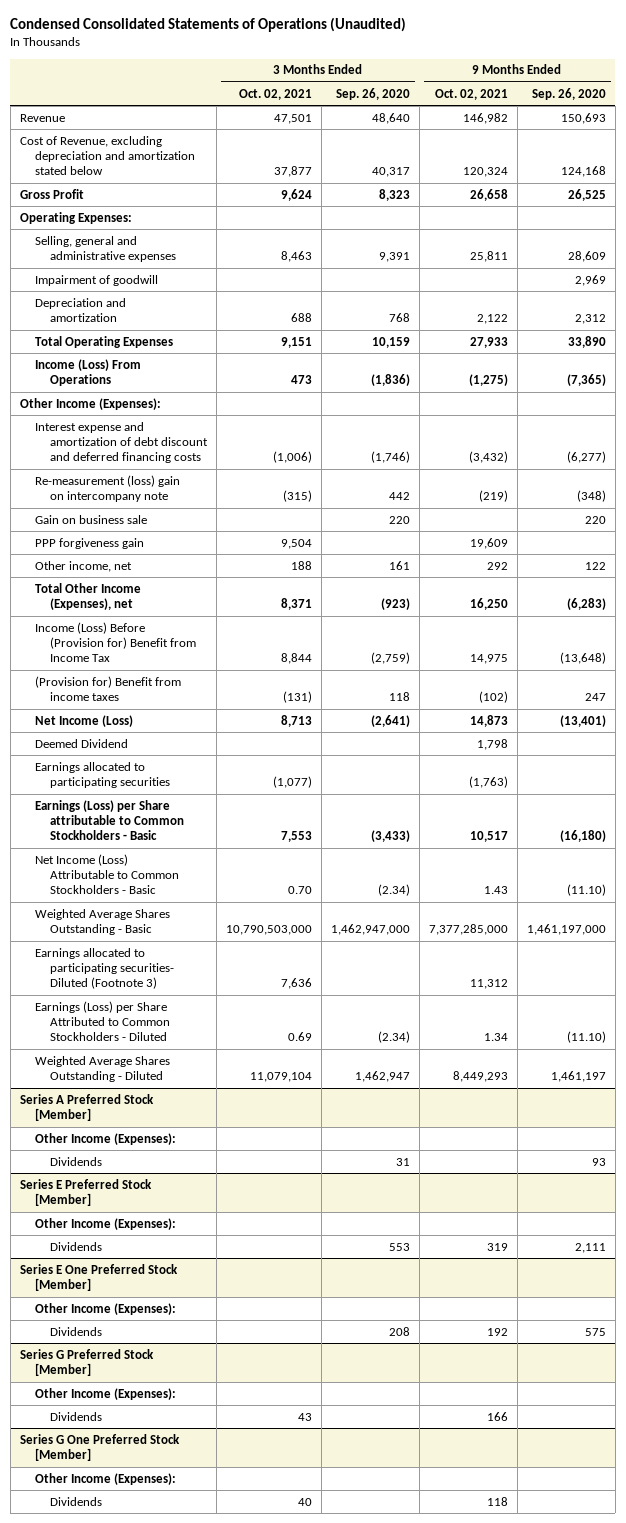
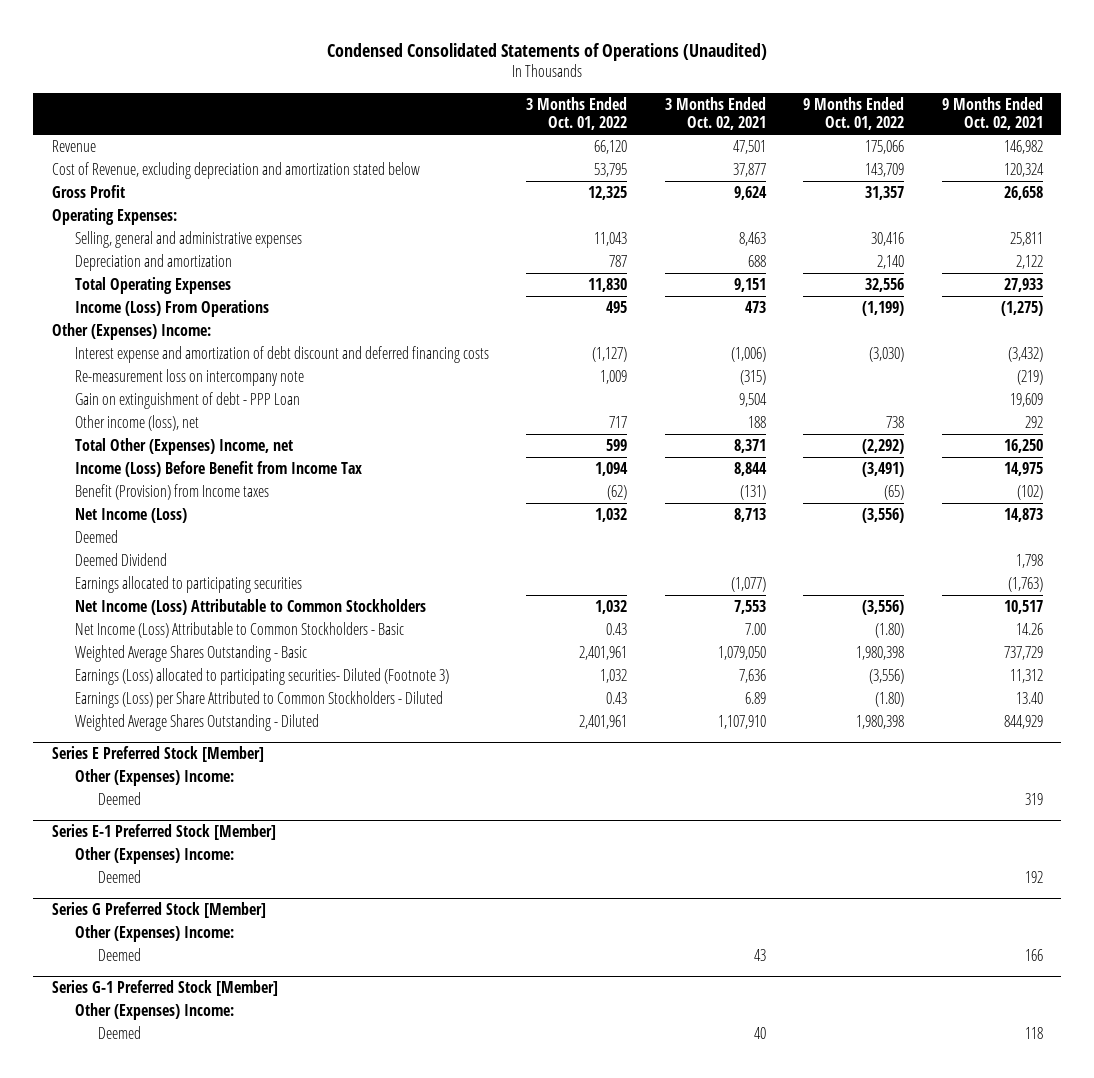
- | 3 Months Ended Oct. 02, 2021 | 3 Months Ended Sep. 26, 2020 | 9 Months Ended Oct. 02, 2021 | 9 Months Ended Sep. 26, 2020
+ | 3 Months Ended Oct. 01, 2022 | 3 Months Ended Oct. 02, 2021 | 9 Months Ended Oct. 01, 2022 | 9 Months Ended Oct. 02, 2021
- Impairment of goodwill | | | | 2,969
- Other Income (Expenses):
+ Other (Expenses) Income:
- Re-measurement (loss) gain on intercompany note | (315) | 442 | (219) | (348)
- Gain on business sale | | 220 | | 220
- PPP forgiveness gain | 9,504 | | 19,609 |
- Other income, net | 188 | 161 | 292 | 122
- Total Other Income (Expenses), net | 8,371 | (923) | 16,250 | (6,283)
- Income (Loss) Before (Provision for) Benefit from Income Tax | 8,844 | (2,759) | 14,975 | (13,648)
- (Provision for) Benefit from income taxes | (131) | 118 | (102) | 247
+ Re-measurement loss on intercompany note | 1,009 | (315) | | (219)
+ Gain on extinguishment of debt - PPP Loan | | 9,504 | | 19,609
+ Other income (loss), net | 717 | 188 | 738 | 292
+ Total Other (Expenses) Income, net | 599 | 8,371 | (2,292) | 16,250
+ Income (Loss) Before Benefit from Income Tax | 1,094 | 8,844 | (3,491) | 14,975
+ Benefit (Provision) from Income taxes | (62) | (131) | (65) | (102)
+ Deemed
- Earnings (Loss) per Share attributable to Common Stockholders - Basic | 7,553 | (3,433) | 10,517 | (16,180)
- Net Income (Loss) Attributable to Common Stockholders - Basic | 0.70 | (2.34) | 1.43 | (11.10)
- Weighted Average Shares Outstanding - Basic | 10,790,503,000 | 1,462,947,000 | 7,377,285,000 | 1,461,197,000
- Earnings allocated to participating securities- Diluted (Footnote 3) | 7,636 | | 11,312 |
- Earnings (Loss) per Share Attributed to Common Stockholders - Diluted | 0.69 | (2.34) | 1.34 | (11.10)
- Weighted Average Shares Outstanding - Diluted | 11,079,104 | 1,462,947 | 8,449,293 | 1,461,197
- Series A Preferred Stock [Member]
- Other Income (Expenses):
- Dividends | | 31 | | 93
+ Net Income (Loss) Attributable to Common Stockholders | 1,032 | 7,553 | (3,556) | 10,517
+ Net Income (Loss) Attributable to Common Stockholders - Basic | 0.43 | 7.00 | (1.80) | 14.26
+ Weighted Average Shares Outstanding - Basic | 2,401,961 | 1,079,050 | 1,980,398 | 737,729
+ Earnings (Loss) allocated to participating securities- Diluted (Footnote 3) | 1,032 | 7,636 | (3,556) | 11,312
+ Earnings (Loss) per Share Attributed to Common Stockholders - Diluted | 0.43 | 6.89 | (1.80) | 13.40
+ Weighted Average Shares Outstanding - Diluted | 2,401,961 | 1,107,910 | 1,980,398 | 844,929
@ Series E Preferred Stock [Member]
- Other Income (Expenses):
- Dividends | | 553 | 319 | 2,111
- Series E One Preferred Stock [Member]
- Other Income (Expenses):
- Dividends | | 208 | 192 | 575
@ Series E Preferred Stock [Member]
+ Other (Expenses) Income:
+ Deemed | | | | 319
+ Series E-1 Preferred Stock [Member]
+ Other (Expenses) Income:
+ Deemed | | | | 192
@ Series G Preferred Stock [Member]
- Other Income (Expenses):
- Dividends | 43 | | 166 |
- Series G One Preferred Stock [Member]
- Other Income (Expenses):
- Dividends | 40 | | 118 |
@ Series G Preferred Stock [Member]
+ Other (Expenses) Income:
+ Deemed | | 43 | | 166
+ Series G-1 Preferred Stock [Member]
+ Other (Expenses) Income:
+ Deemed | | 40 | | 118

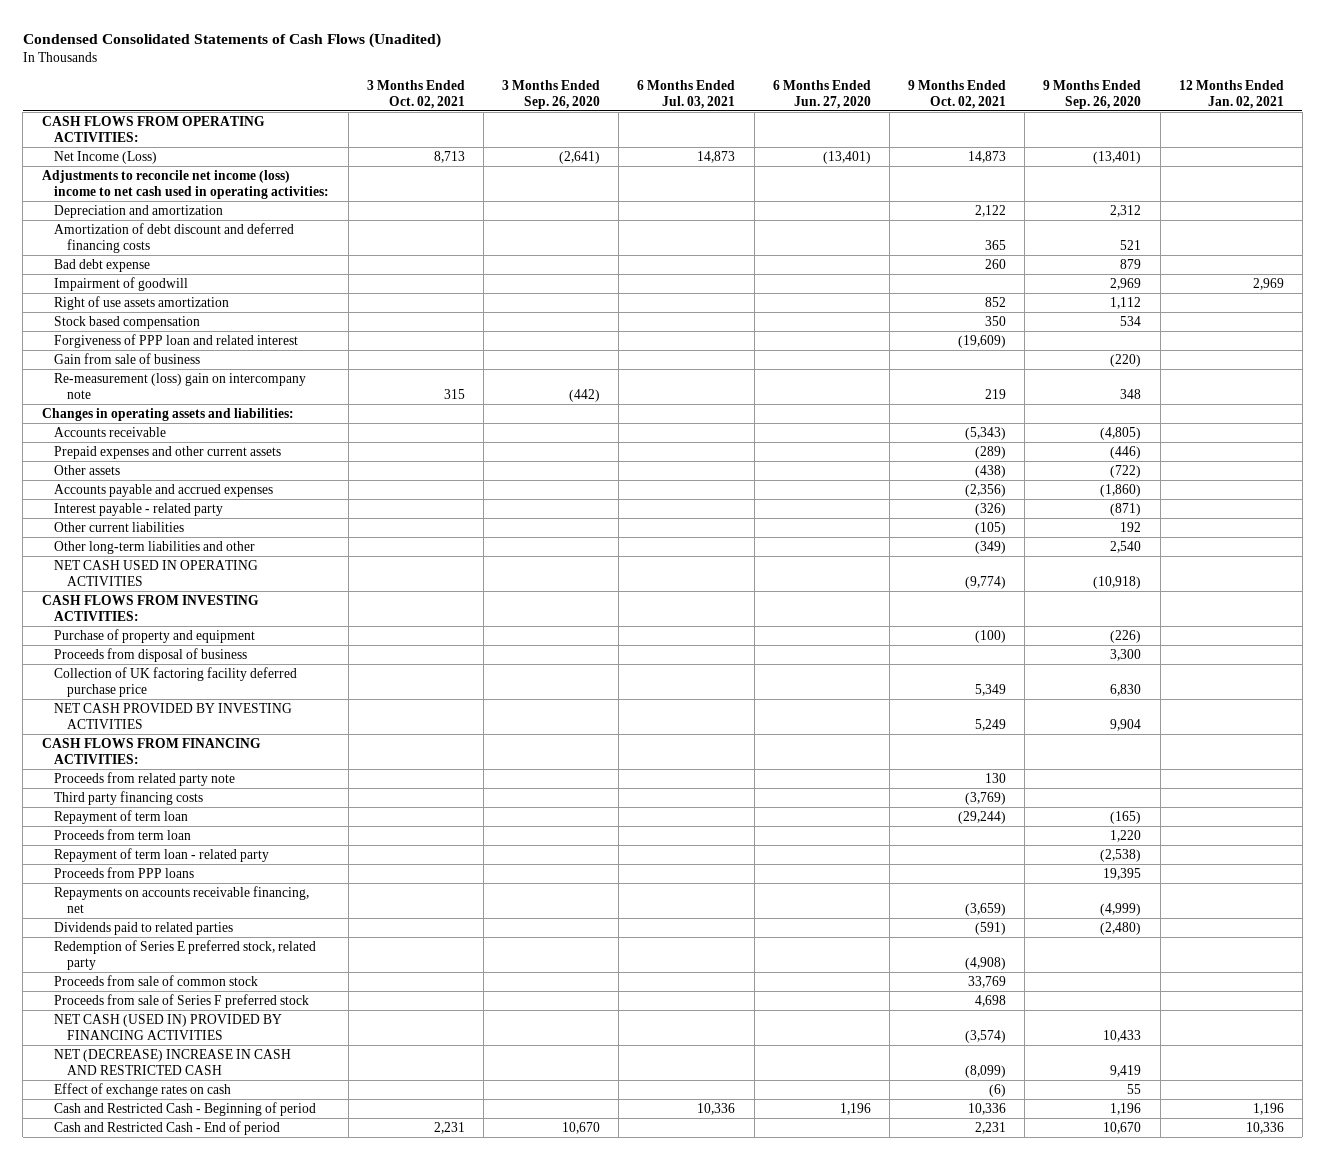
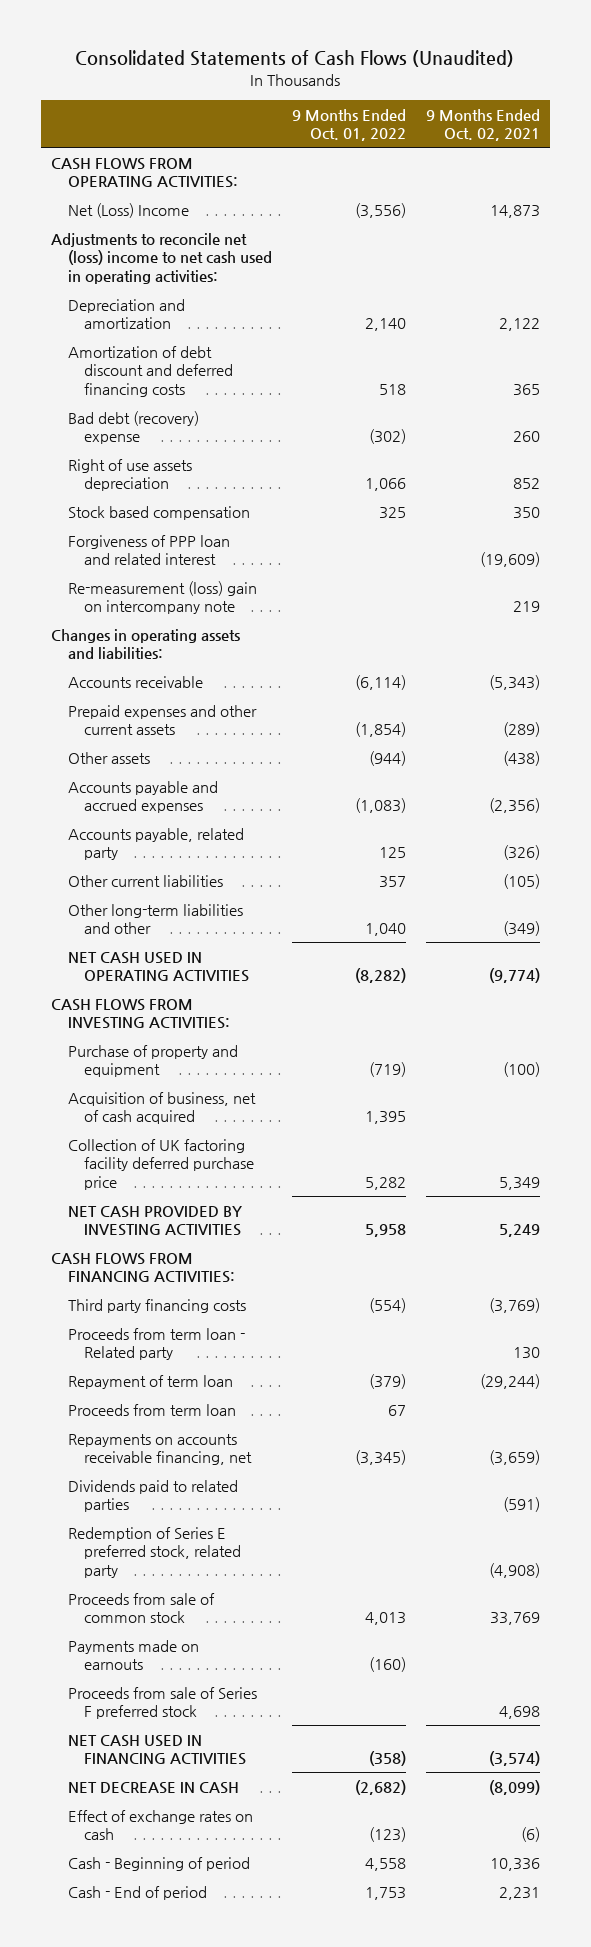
- Condensed Consolidated Statements of Cash Flows (Unadited)
+ Consolidated Statements of Cash Flows (Unaudited)
- | 3 Months Ended Oct. 02, 2021 | 3 Months Ended Sep. 26, 2020 | 6 Months Ended Jul. 03, 2021 | 6 Months Ended Jun. 27, 2020 | 9 Months Ended Oct. 02, 2021 | 9 Months Ended Sep. 26, 2020 | 12 Months Ended Jan. 02, 2021
+ | 9 Months Ended Oct. 01, 2022 | 9 Months Ended Oct. 02, 2021
- Net Income (Loss) | 8,713 | (2,641) | 14,873 | (13,401) | 14,873 | (13,401) |
- Adjustments to reconcile net income (loss) income to net cash used in operating activities:
+ Net (Loss) Income | (3,556) | 14,873
+ Adjustments to reconcile net (loss) income to net cash used in operating activities:
- Bad debt expense | | | | | 260 | 879 |
- Impairment of goodwill | | | | | | 2,969 | 2,969
- Right of use assets amortization | | | | | 852 | 1,112 |
+ Bad debt (recovery) expense | (302) | 260
+ Right of use assets depreciation | 1,066 | 852
- Gain from sale of business | | | | | | (220) |
- Interest payable - related party | | | | | (326) | (871) |
+ Accounts payable, related party | 125 | (326)
- Proceeds from disposal of business | | | | | | 3,300 |
+ Acquisition of business, net of cash acquired | 1,395 |
- Proceeds from related party note | | | | | 130 | |
+ Proceeds from term loan - Related party | | 130
- Repayment of term loan - related party | | | | | | (2,538) |
- Proceeds from PPP loans | | | | | | 19,395 |
+ Payments made on earnouts | (160) |
- NET CASH (USED IN) PROVIDED BY FINANCING ACTIVITIES | | | | | (3,574) | 10,433 |
- NET (DECREASE) INCREASE IN CASH AND RESTRICTED CASH | | | | | (8,099) | 9,419 |
+ NET CASH USED IN FINANCING ACTIVITIES | (358) | (3,574)
+ NET DECREASE IN CASH | (2,682) | (8,099)
- Cash and Restricted Cash - Beginning of period | | | 10,336 | 1,196 | 10,336 | 1,196 | 1,196
- Cash and Restricted Cash - End of period | 2,231 | 10,670 | | | 2,231 | 10,670 | 10,336
+ Cash - Beginning of period | 4,558 | 10,336
+ Cash - End of period | 1,753 | 2,231

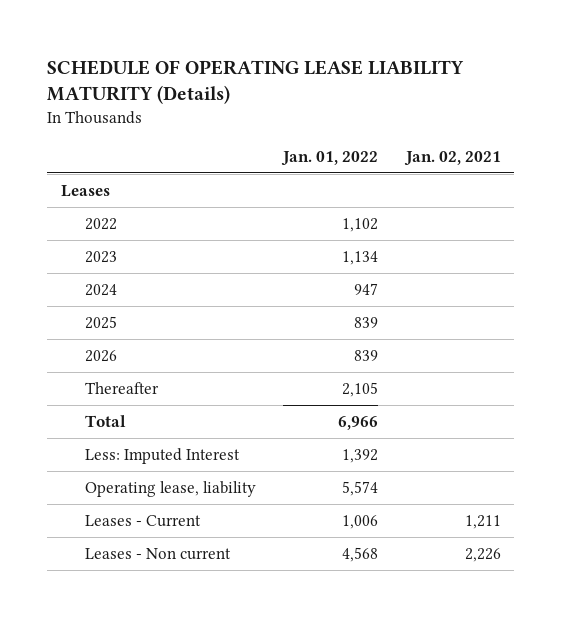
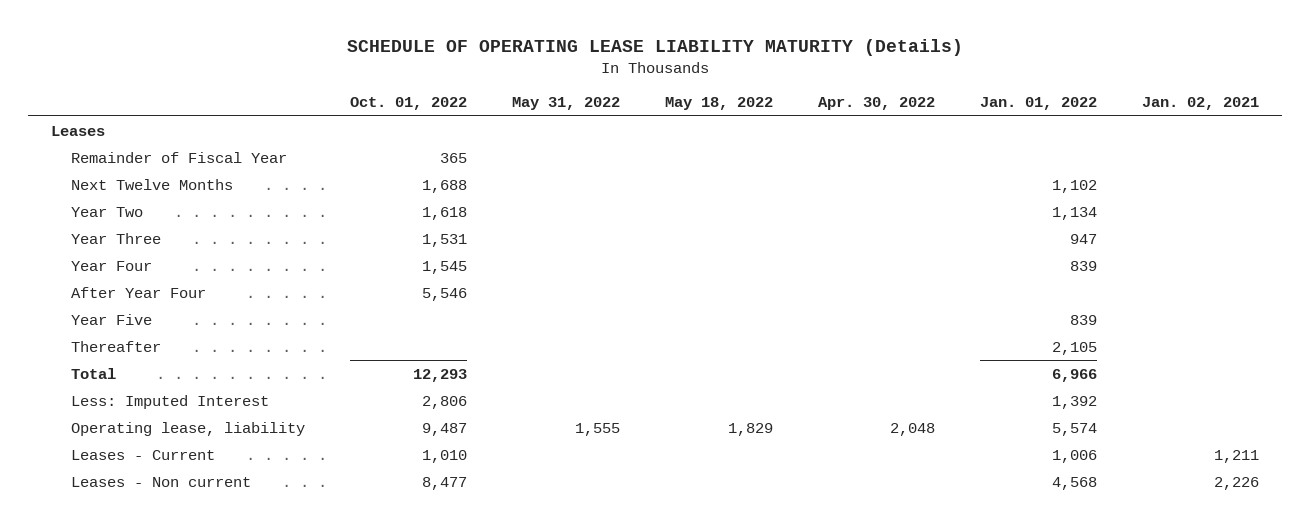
- | Jan. 01, 2022 | Jan. 02, 2021
+ | Oct. 01, 2022 | May 31, 2022 | May 18, 2022 | Apr. 30, 2022 | Jan. 01, 2022 | Jan. 02, 2021
- 2022 | 1,102 |
- 2023 | 1,134 |
- 2024 | 947 |
- 2025 | 839 |
- 2026 | 839 |
+ Remainder of Fiscal Year | 365 | | | | |
+ Next Twelve Months | 1,688 | | | | 1,102 |
+ Year Two | 1,618 | | | | 1,134 |
+ Year Three | 1,531 | | | | 947 |
+ Year Four | 1,545 | | | | 839 |
+ After Year Four | 5,546 | | | | |
+ Year Five | | | | | 839 |

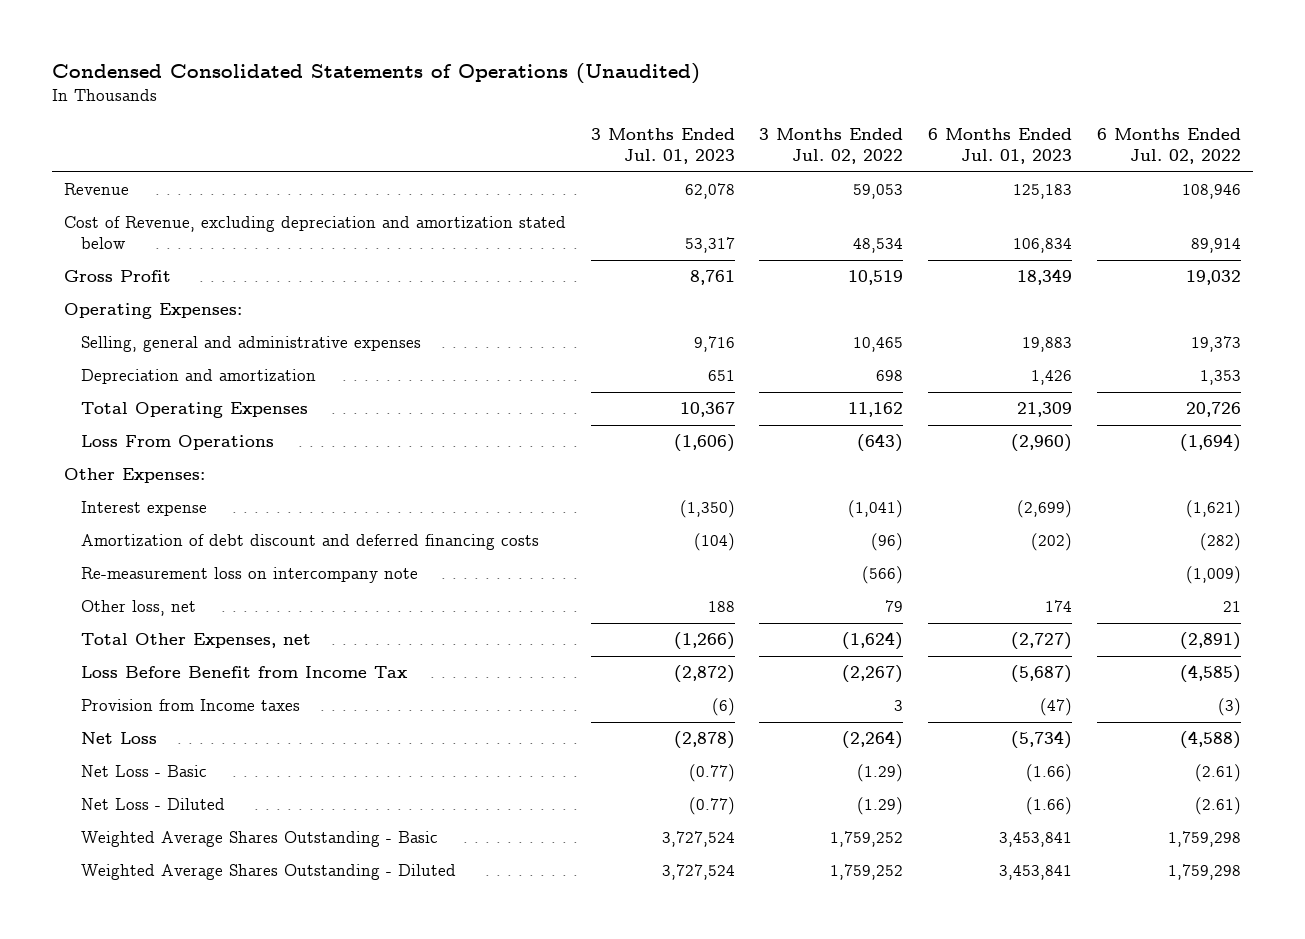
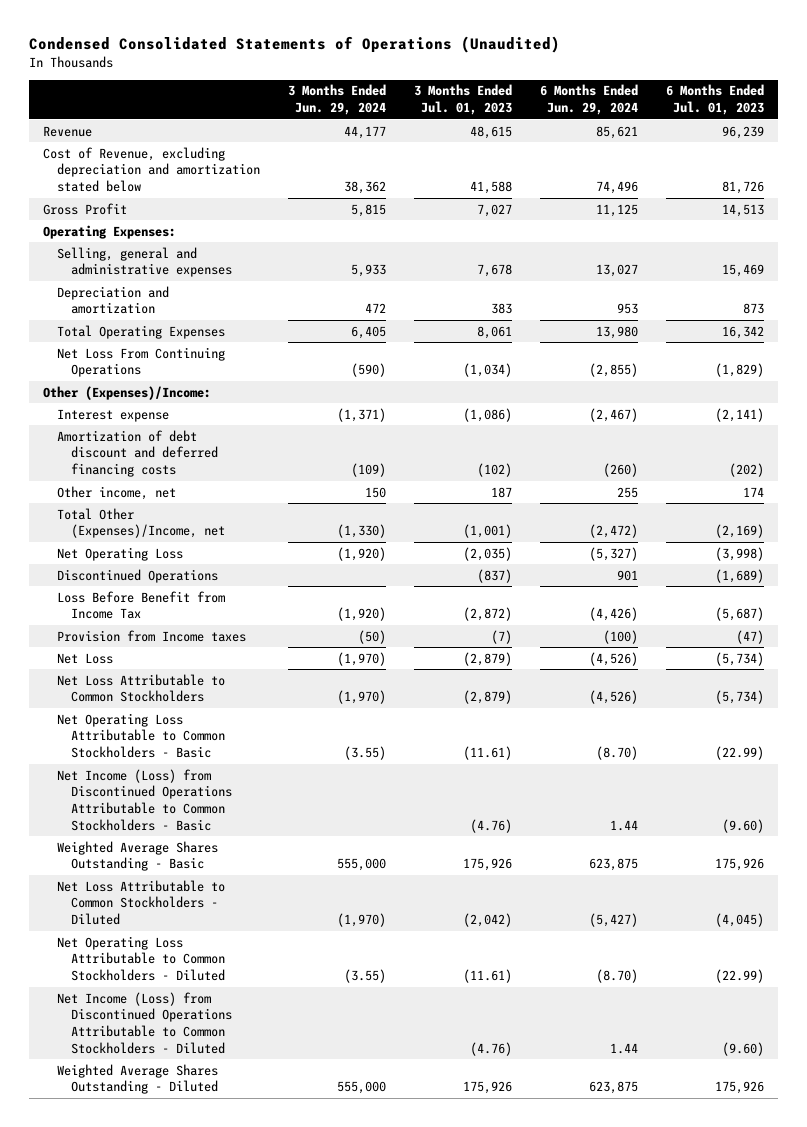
- | 3 Months Ended Jul. 01, 2023 | 3 Months Ended Jul. 02, 2022 | 6 Months Ended Jul. 01, 2023 | 6 Months Ended Jul. 02, 2022
+ | 3 Months Ended Jun. 29, 2024 | 3 Months Ended Jul. 01, 2023 | 6 Months Ended Jun. 29, 2024 | 6 Months Ended Jul. 01, 2023
- Revenue | 62,078 | 59,053 | 125,183 | 108,946
- Cost of Revenue, excluding depreciation and amortization stated below | 53,317 | 48,534 | 106,834 | 89,914
- Gross Profit | 8,761 | 10,519 | 18,349 | 19,032
+ Revenue | 44,177 | 48,615 | 85,621 | 96,239
+ Cost of Revenue, excluding depreciation and amortization stated below | 38,362 | 41,588 | 74,496 | 81,726
+ Gross Profit | 5,815 | 7,027 | 11,125 | 14,513
- Selling, general and administrative expenses | 9,716 | 10,465 | 19,883 | 19,373
- Depreciation and amortization | 651 | 698 | 1,426 | 1,353
- Total Operating Expenses | 10,367 | 11,162 | 21,309 | 20,726
- Loss From Operations | (1,606) | (643) | (2,960) | (1,694)
- Other Expenses:
- Interest expense | (1,350) | (1,041) | (2,699) | (1,621)
- Amortization of debt discount and deferred financing costs | (104) | (96) | (202) | (282)
- Re-measurement loss on intercompany note | | (566) | | (1,009)
- Other loss, net | 188 | 79 | 174 | 21
- Total Other Expenses, net | (1,266) | (1,624) | (2,727) | (2,891)
+ Selling, general and administrative expenses | 5,933 | 7,678 | 13,027 | 15,469
+ Depreciation and amortization | 472 | 383 | 953 | 873
+ Total Operating Expenses | 6,405 | 8,061 | 13,980 | 16,342
+ Net Loss From Continuing Operations | (590) | (1,034) | (2,855) | (1,829)
+ Other (Expenses)/Income:
+ Interest expense | (1,371) | (1,086) | (2,467) | (2,141)
+ Amortization of debt discount and deferred financing costs | (109) | (102) | (260) | (202)
+ Other income, net | 150 | 187 | 255 | 174
+ Total Other (Expenses)/Income, net | (1,330) | (1,001) | (2,472) | (2,169)
+ Net Operating Loss | (1,920) | (2,035) | (5,327) | (3,998)
+ Discontinued Operations | | (837) | 901 | (1,689)
- Provision from Income taxes | (6) | 3 | (47) | (3)
- Net Loss | (2,878) | (2,264) | (5,734) | (4,588)
- Net Loss - Basic | (0.77) | (1.29) | (1.66) | (2.61)
- Net Loss - Diluted | (0.77) | (1.29) | (1.66) | (2.61)
- Weighted Average Shares Outstanding - Basic | 3,727,524 | 1,759,252 | 3,453,841 | 1,759,298
- Weighted Average Shares Outstanding - Diluted | 3,727,524 | 1,759,252 | 3,453,841 | 1,759,298
+ Provision from Income taxes | (50) | (7) | (100) | (47)
+ Net Loss | (1,970) | (2,879) | (4,526) | (5,734)
+ Net Loss Attributable to Common Stockholders | (1,970) | (2,879) | (4,526) | (5,734)
+ Net Operating Loss Attributable to Common Stockholders - Basic | (3.55) | (11.61) | (8.70) | (22.99)
+ Net Income (Loss) from Discontinued Operations Attributable to Common Stockholders - Basic | | (4.76) | 1.44 | (9.60)
+ Weighted Average Shares Outstanding - Basic | 555,000 | 175,926 | 623,875 | 175,926
+ Net Loss Attributable to Common Stockholders - Diluted | (1,970) | (2,042) | (5,427) | (4,045)
+ Net Operating Loss Attributable to Common Stockholders - Diluted | (3.55) | (11.61) | (8.70) | (22.99)
+ Net Income (Loss) from Discontinued Operations Attributable to Common Stockholders - Diluted | | (4.76) | 1.44 | (9.60)
+ Weighted Average Shares Outstanding - Diluted | 555,000 | 175,926 | 623,875 | 175,926

